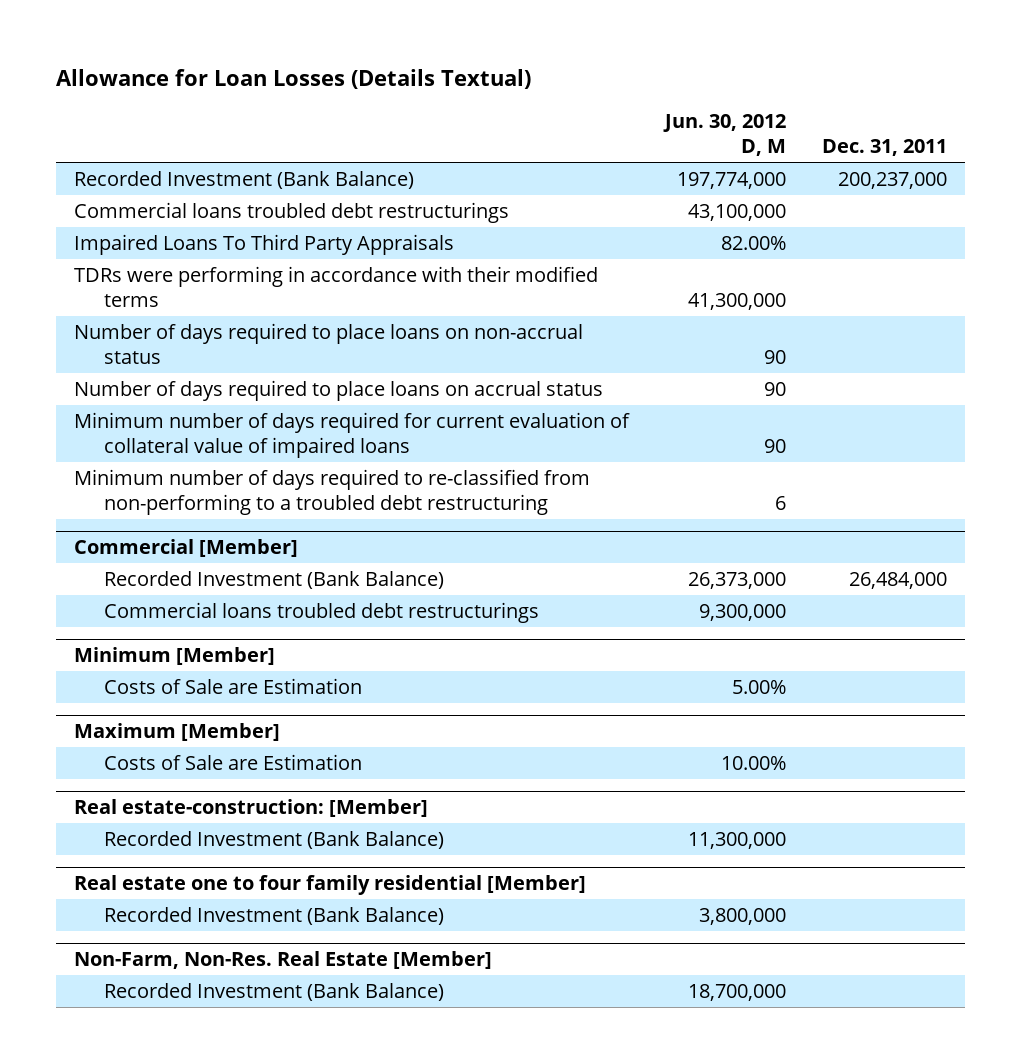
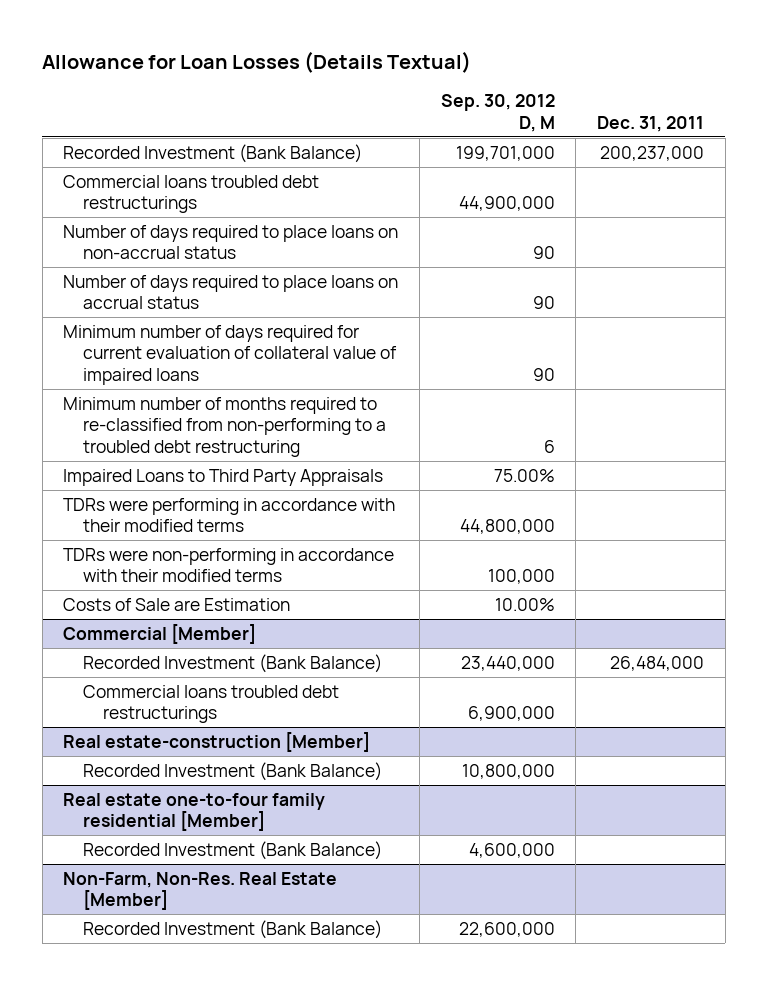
- | Jun. 30, 2012 D, M | Dec. 31, 2011
+ | Sep. 30, 2012 D, M | Dec. 31, 2011
- Impaired Loans To Third Party Appraisals | 82.00% |
- Minimum number of days required to re-classified from non-performing to a troubled debt restructuring | 6 |
+ Minimum number of months required to re-classified from non-performing to a troubled debt restructuring | 6 |
+ Impaired Loans to Third Party Appraisals | 75.00% |
moved down: TDRs were performing in accordance with their modified terms | 44,800,000 |
+ TDRs were non-performing in accordance with their modified terms | 100,000 |
+ Costs of Sale are Estimation | 10.00% |
- Minimum [Member]
- Costs of Sale are Estimation | 5.00% |
- Maximum [Member]
- Costs of Sale are Estimation | 10.00% |
- Real estate-construction: [Member]
+ Real estate-construction [Member]
- Real estate one to four family residential [Member]
+ Real estate one-to-four family residential [Member]

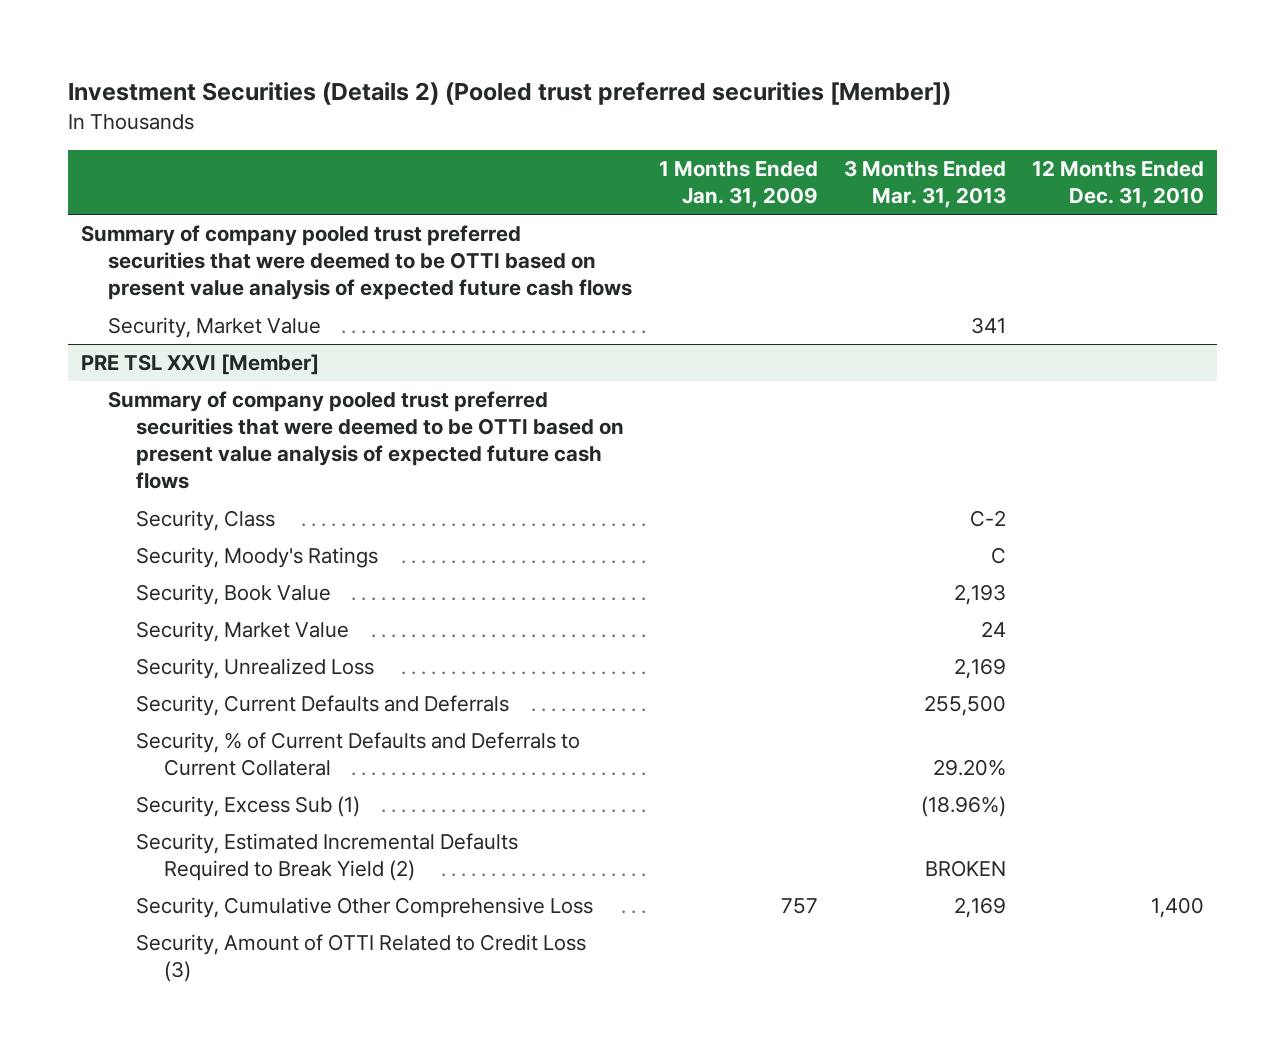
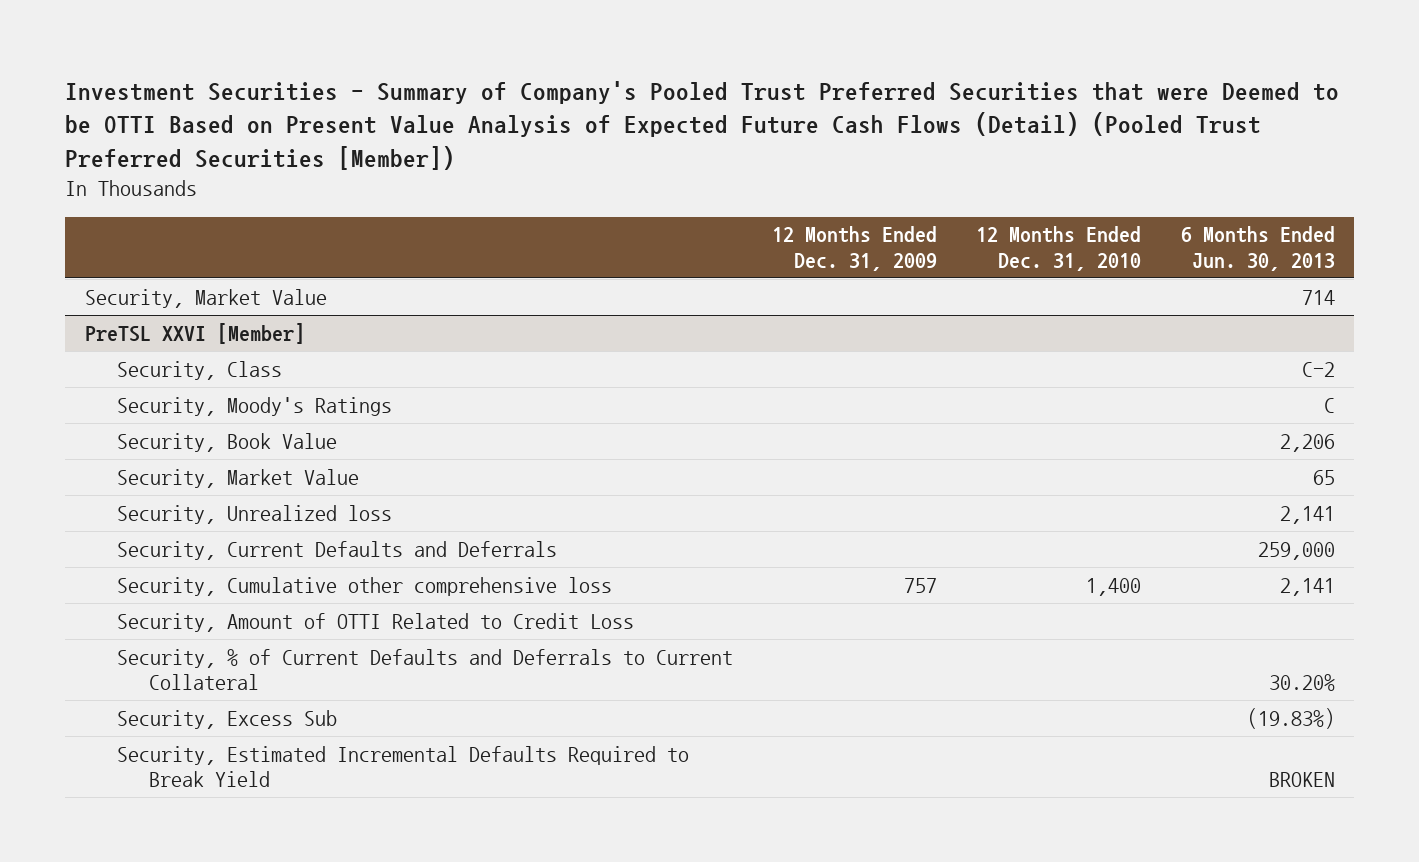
- Investment Securities (Details 2) (Pooled trust preferred securities [Member])
+ Investment Securities - Summary of Company's Pooled Trust Preferred Securities that were Deemed to be OTTI Based on Present Value Analysis of Expected Future Cash Flows (Detail) (Pooled Trust Preferred Securities [Member])
- | 1 Months Ended Jan. 31, 2009 | 3 Months Ended Mar. 31, 2013 | 12 Months Ended Dec. 31, 2010
+ | 12 Months Ended Dec. 31, 2009 | 12 Months Ended Dec. 31, 2010 | 6 Months Ended Jun. 30, 2013
- Summary of company pooled trust preferred securities that were deemed to be OTTI based on present value analysis of expected future cash flows
- PRE TSL XXVI [Member]
- Summary of company pooled trust preferred securities that were deemed to be OTTI based on present value analysis of expected future cash flows
- Security, Class | | C-2 |
- Security, Moody's Ratings | | C |
- Security, Book Value | | 2,193 |
- Security, Market Value | | 24 |
- Security, Unrealized Loss | | 2,169 |
- Security, Current Defaults and Deferrals | | 255,500 |
- Security, % of Current Defaults and Deferrals to Current Collateral | | 29.20% |
- Security, Excess Sub (1) | | (18.96%) |
- Security, Estimated Incremental Defaults Required to Break Yield (2) | | BROKEN |
- Security, Cumulative Other Comprehensive Loss | 757 | 2,169 | 1,400
- Security, Amount of OTTI Related to Credit Loss (3)
+ PreTSL XXVI [Member]
+ Security, Class | | | C-2
+ Security, Moody's Ratings | | | C
+ Security, Book Value | | | 2,206
+ Security, Market Value | | | 65
+ Security, Unrealized loss | | | 2,141
+ Security, Current Defaults and Deferrals | | | 259,000
+ Security, Cumulative other comprehensive loss | 757 | 1,400 | 2,141
+ Security, Amount of OTTI Related to Credit Loss
+ Security, % of Current Defaults and Deferrals to Current Collateral | | | 30.20%
+ Security, Excess Sub | | | (19.83%)
+ Security, Estimated Incremental Defaults Required to Break Yield | | | BROKEN

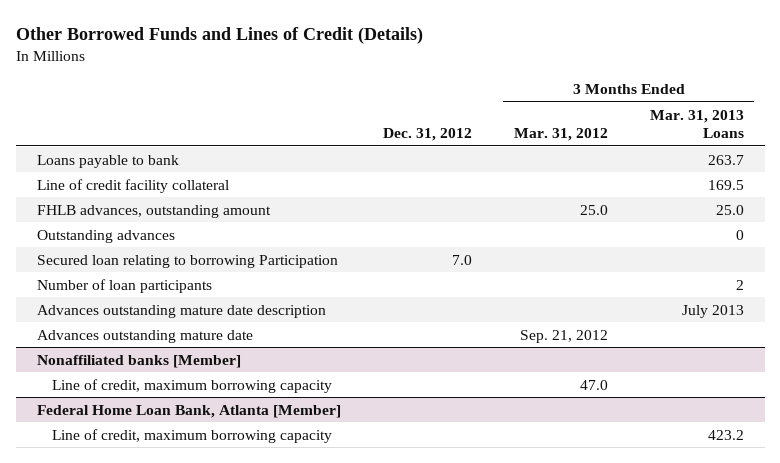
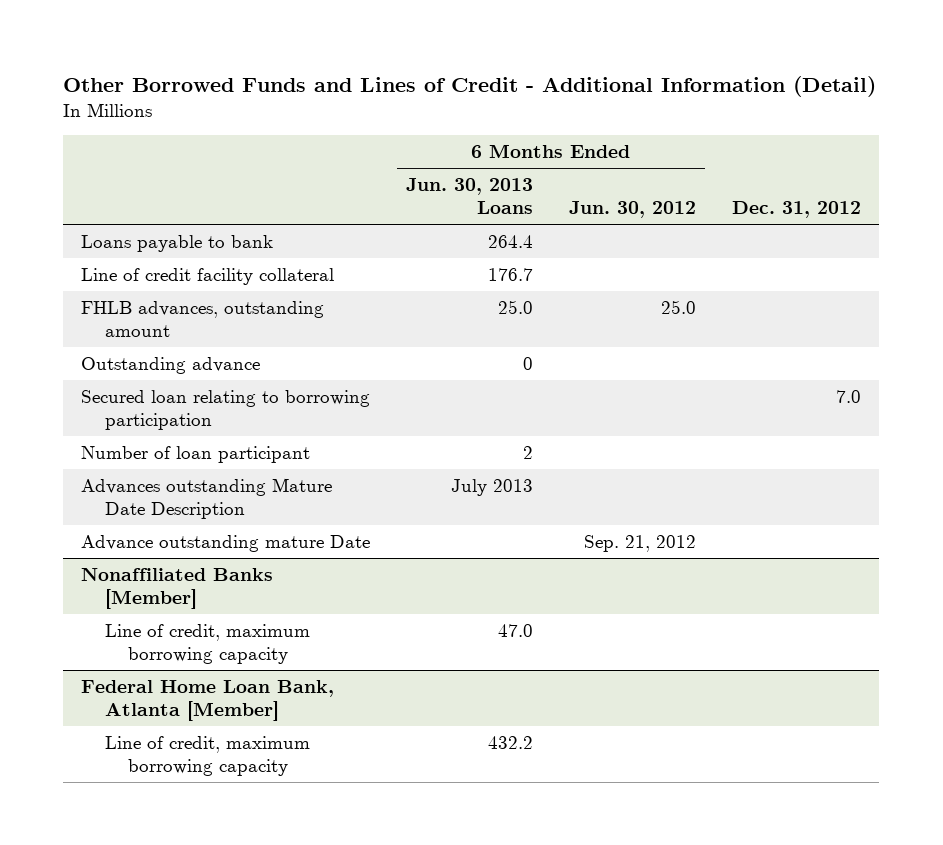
- Other Borrowed Funds and Lines of Credit (Details)
+ Other Borrowed Funds and Lines of Credit - Additional Information (Detail)
- | Dec. 31, 2012 | 3 Months Ended Mar. 31, 2012 | 3 Months Ended Mar. 31, 2013 Loans
+ | 6 Months Ended Jun. 30, 2013 Loans | 6 Months Ended Jun. 30, 2012 | Dec. 31, 2012
- Outstanding advances | | | 0
- Secured loan relating to borrowing Participation | 7.0 | |
- Number of loan participants | | | 2
- Advances outstanding mature date description | | | July 2013
- Advances outstanding mature date | | Sep. 21, 2012 |
- Nonaffiliated banks [Member]
+ Outstanding advance | 0 | |
+ Secured loan relating to borrowing participation | | | 7.0
+ Number of loan participant | 2 | |
+ Advances outstanding Mature Date Description | July 2013 | |
+ Advance outstanding mature Date | | Sep. 21, 2012 |
+ Nonaffiliated Banks [Member]

